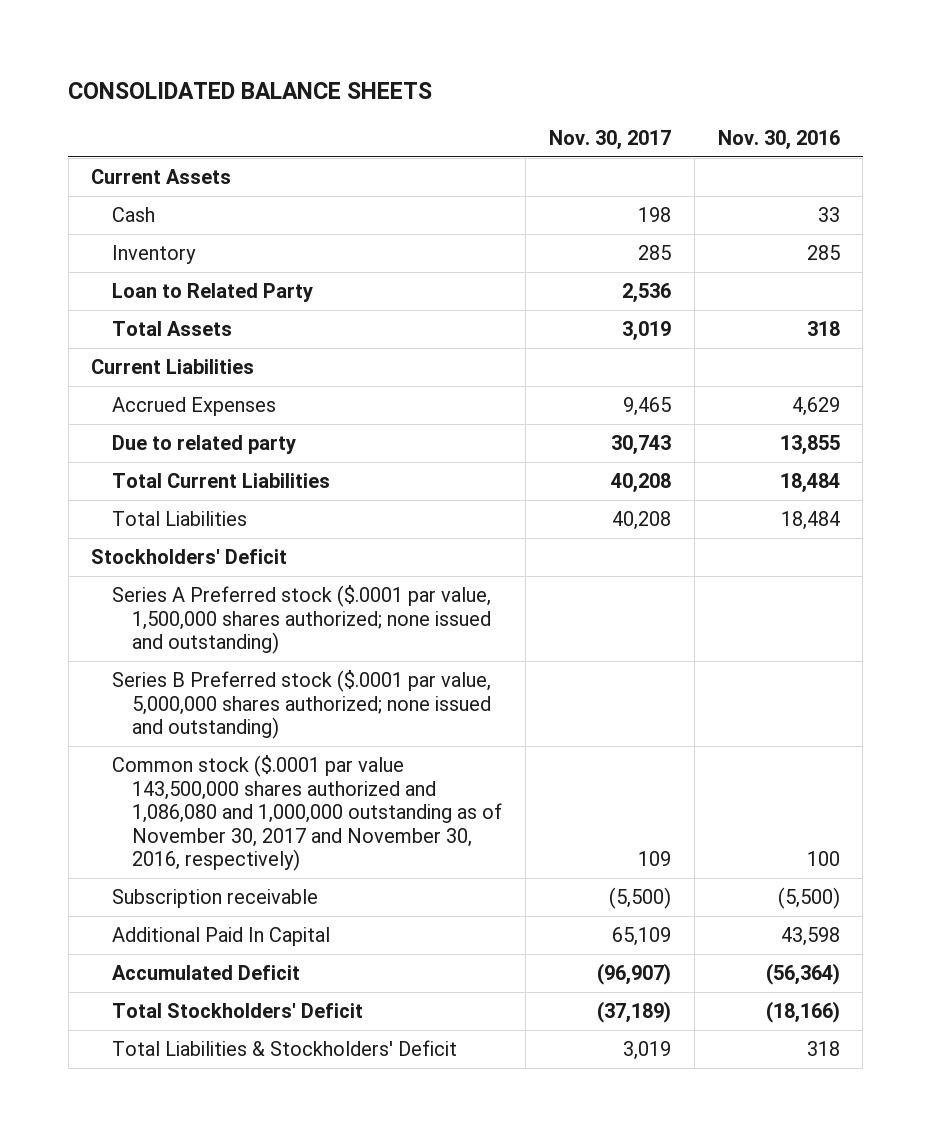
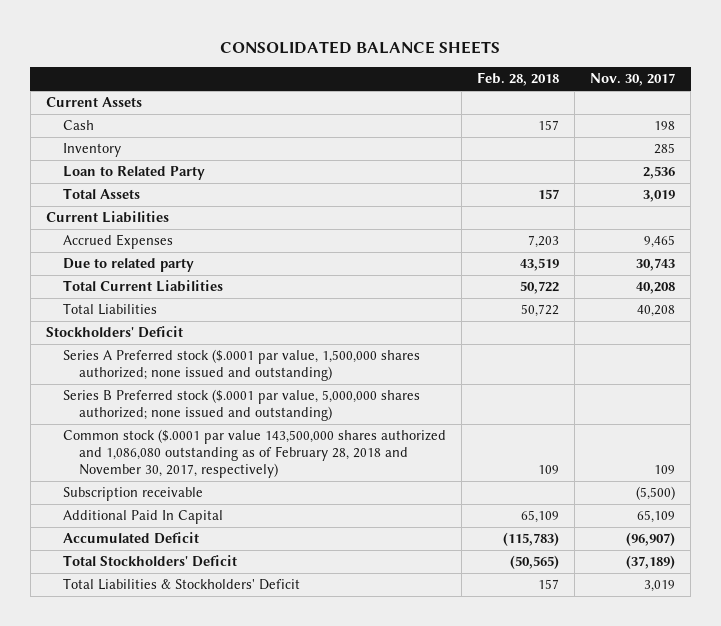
- | Nov. 30, 2017 | Nov. 30, 2016
+ | Feb. 28, 2018 | Nov. 30, 2017
- Common stock ($.0001 par value 143,500,000 shares authorized and 1,086,080 and 1,000,000 outstanding as of November 30, 2017 and November 30, 2016, respectively) | 109 | 100
+ Common stock ($.0001 par value 143,500,000 shares authorized and 1,086,080 outstanding as of February 28, 2018 and November 30, 2017, respectively) | 109 | 109

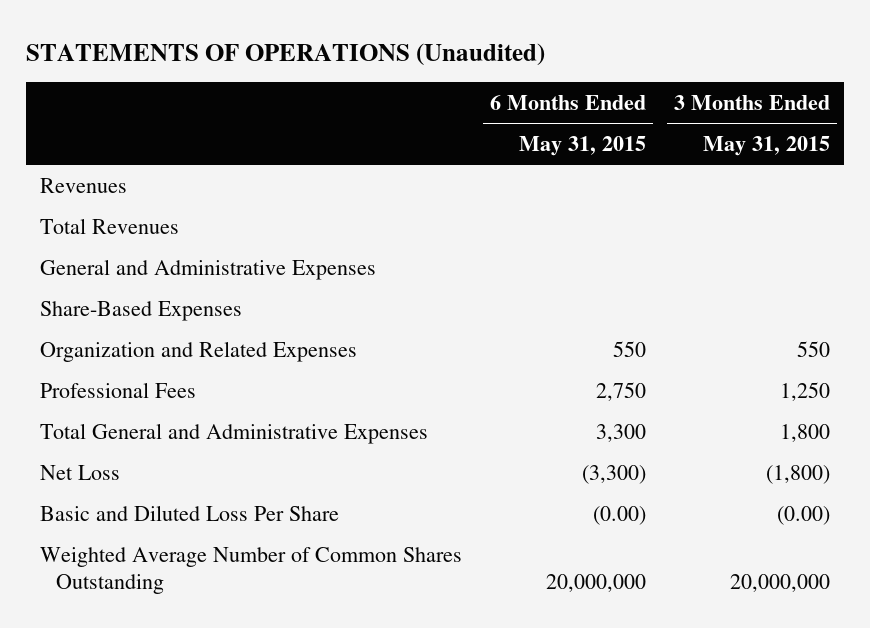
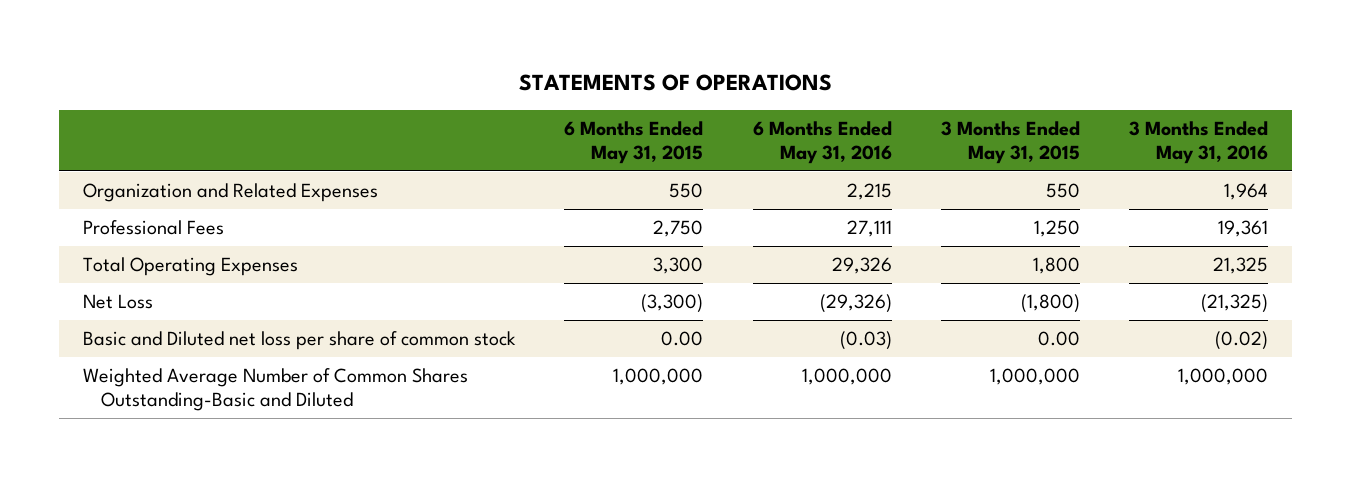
- STATEMENTS OF OPERATIONS (Unaudited)
+ STATEMENTS OF OPERATIONS
- | 6 Months Ended May 31, 2015 | 3 Months Ended May 31, 2015
+ | 6 Months Ended May 31, 2015 | 6 Months Ended May 31, 2016 | 3 Months Ended May 31, 2015 | 3 Months Ended May 31, 2016
- Revenues
- Total Revenues
- General and Administrative Expenses
- Share-Based Expenses
- Total General and Administrative Expenses | 3,300 | 1,800
+ Total Operating Expenses | 3,300 | 29,326 | 1,800 | 21,325
- Basic and Diluted Loss Per Share | (0.00) | (0.00)
- Weighted Average Number of Common Shares Outstanding | 20,000,000 | 20,000,000
+ Basic and Diluted net loss per share of common stock | 0.00 | (0.03) | 0.00 | (0.02)
+ Weighted Average Number of Common Shares Outstanding-Basic and Diluted | 1,000,000 | 1,000,000 | 1,000,000 | 1,000,000

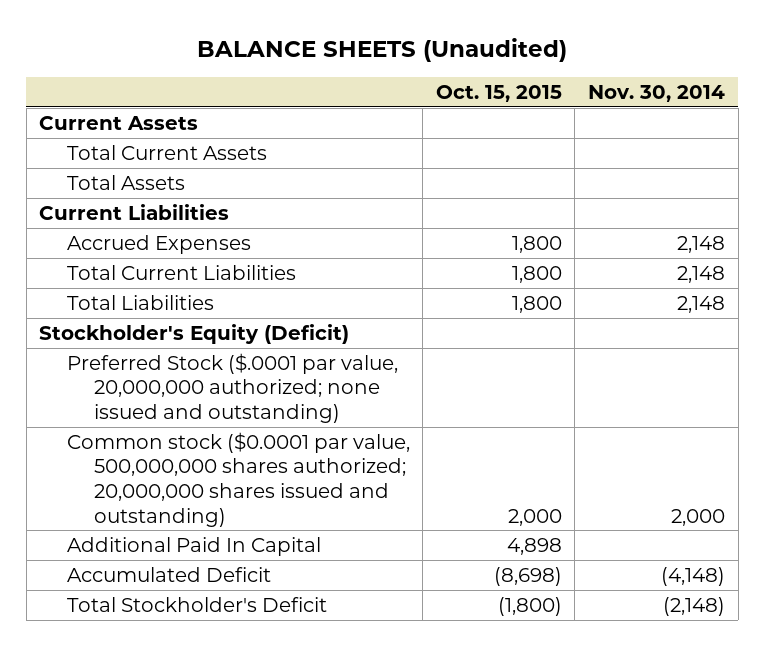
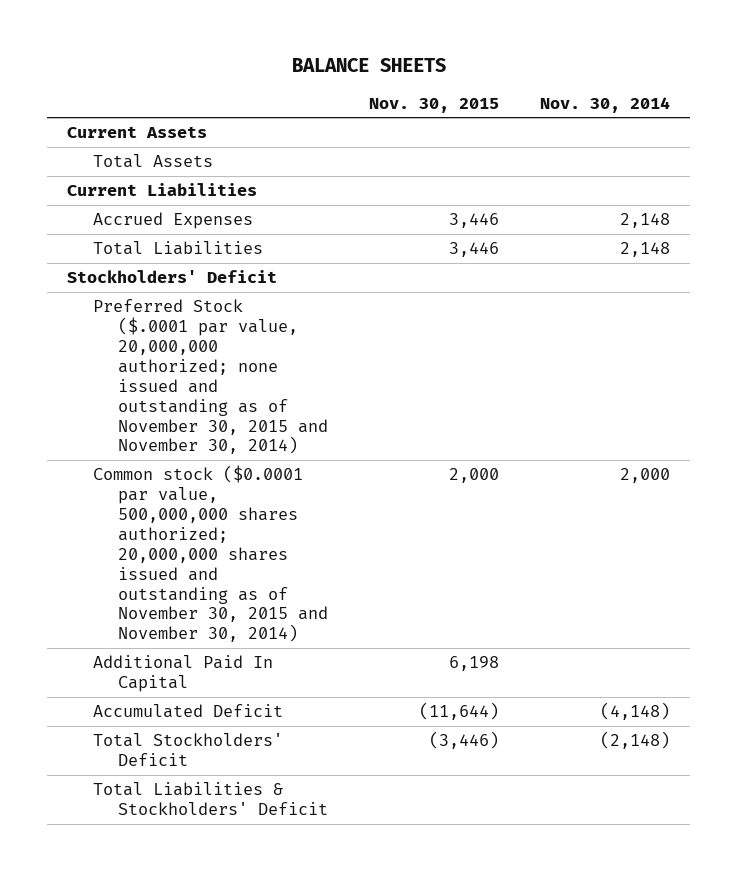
- BALANCE SHEETS (Unaudited)
+ BALANCE SHEETS
- | Oct. 15, 2015 | Nov. 30, 2014
+ | Nov. 30, 2015 | Nov. 30, 2014
- Total Current Assets
- Total Current Liabilities | 1,800 | 2,148
- Stockholder's Equity (Deficit)
- Preferred Stock ($.0001 par value, 20,000,000 authorized; none issued and outstanding)
- Common stock ($0.0001 par value, 500,000,000 shares authorized; 20,000,000 shares issued and outstanding) | 2,000 | 2,000
+ Stockholders' Deficit
+ Preferred Stock ($.0001 par value, 20,000,000 authorized; none issued and outstanding as of November 30, 2015 and November 30, 2014)
+ Common stock ($0.0001 par value, 500,000,000 shares authorized; 20,000,000 shares issued and outstanding as of November 30, 2015 and November 30, 2014) | 2,000 | 2,000
- Total Stockholder's Deficit | (1,800) | (2,148)
+ Total Stockholders' Deficit | (3,446) | (2,148)
+ Total Liabilities & Stockholders' Deficit

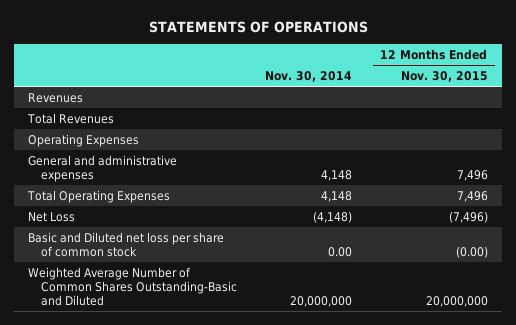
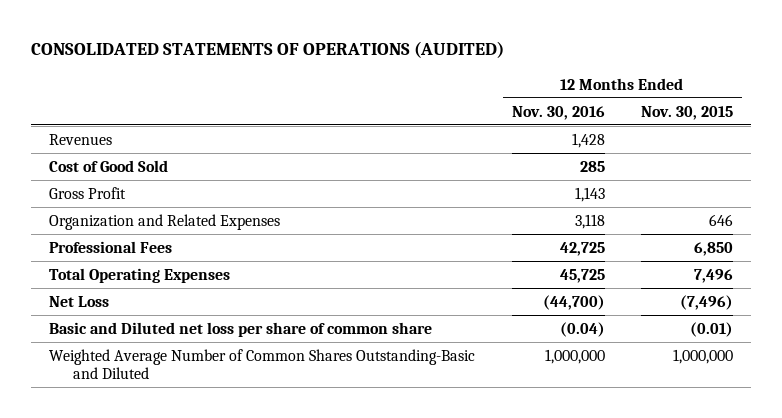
- STATEMENTS OF OPERATIONS
+ CONSOLIDATED STATEMENTS OF OPERATIONS (AUDITED)
- | Nov. 30, 2014 | 12 Months Ended Nov. 30, 2015
+ | 12 Months Ended Nov. 30, 2016 | 12 Months Ended Nov. 30, 2015
- Total Revenues
- Operating Expenses
- General and administrative expenses | 4,148 | 7,496
+ Cost of Good Sold | 285 |
+ Gross Profit | 1,143 |
+ Organization and Related Expenses | 3,118 | 646
+ Professional Fees | 42,725 | 6,850
- Basic and Diluted net loss per share of common stock | 0.00 | (0.00)
- Weighted Average Number of Common Shares Outstanding-Basic and Diluted | 20,000,000 | 20,000,000
+ Basic and Diluted net loss per share of common share | (0.04) | (0.01)
+ Weighted Average Number of Common Shares Outstanding-Basic and Diluted | 1,000,000 | 1,000,000

